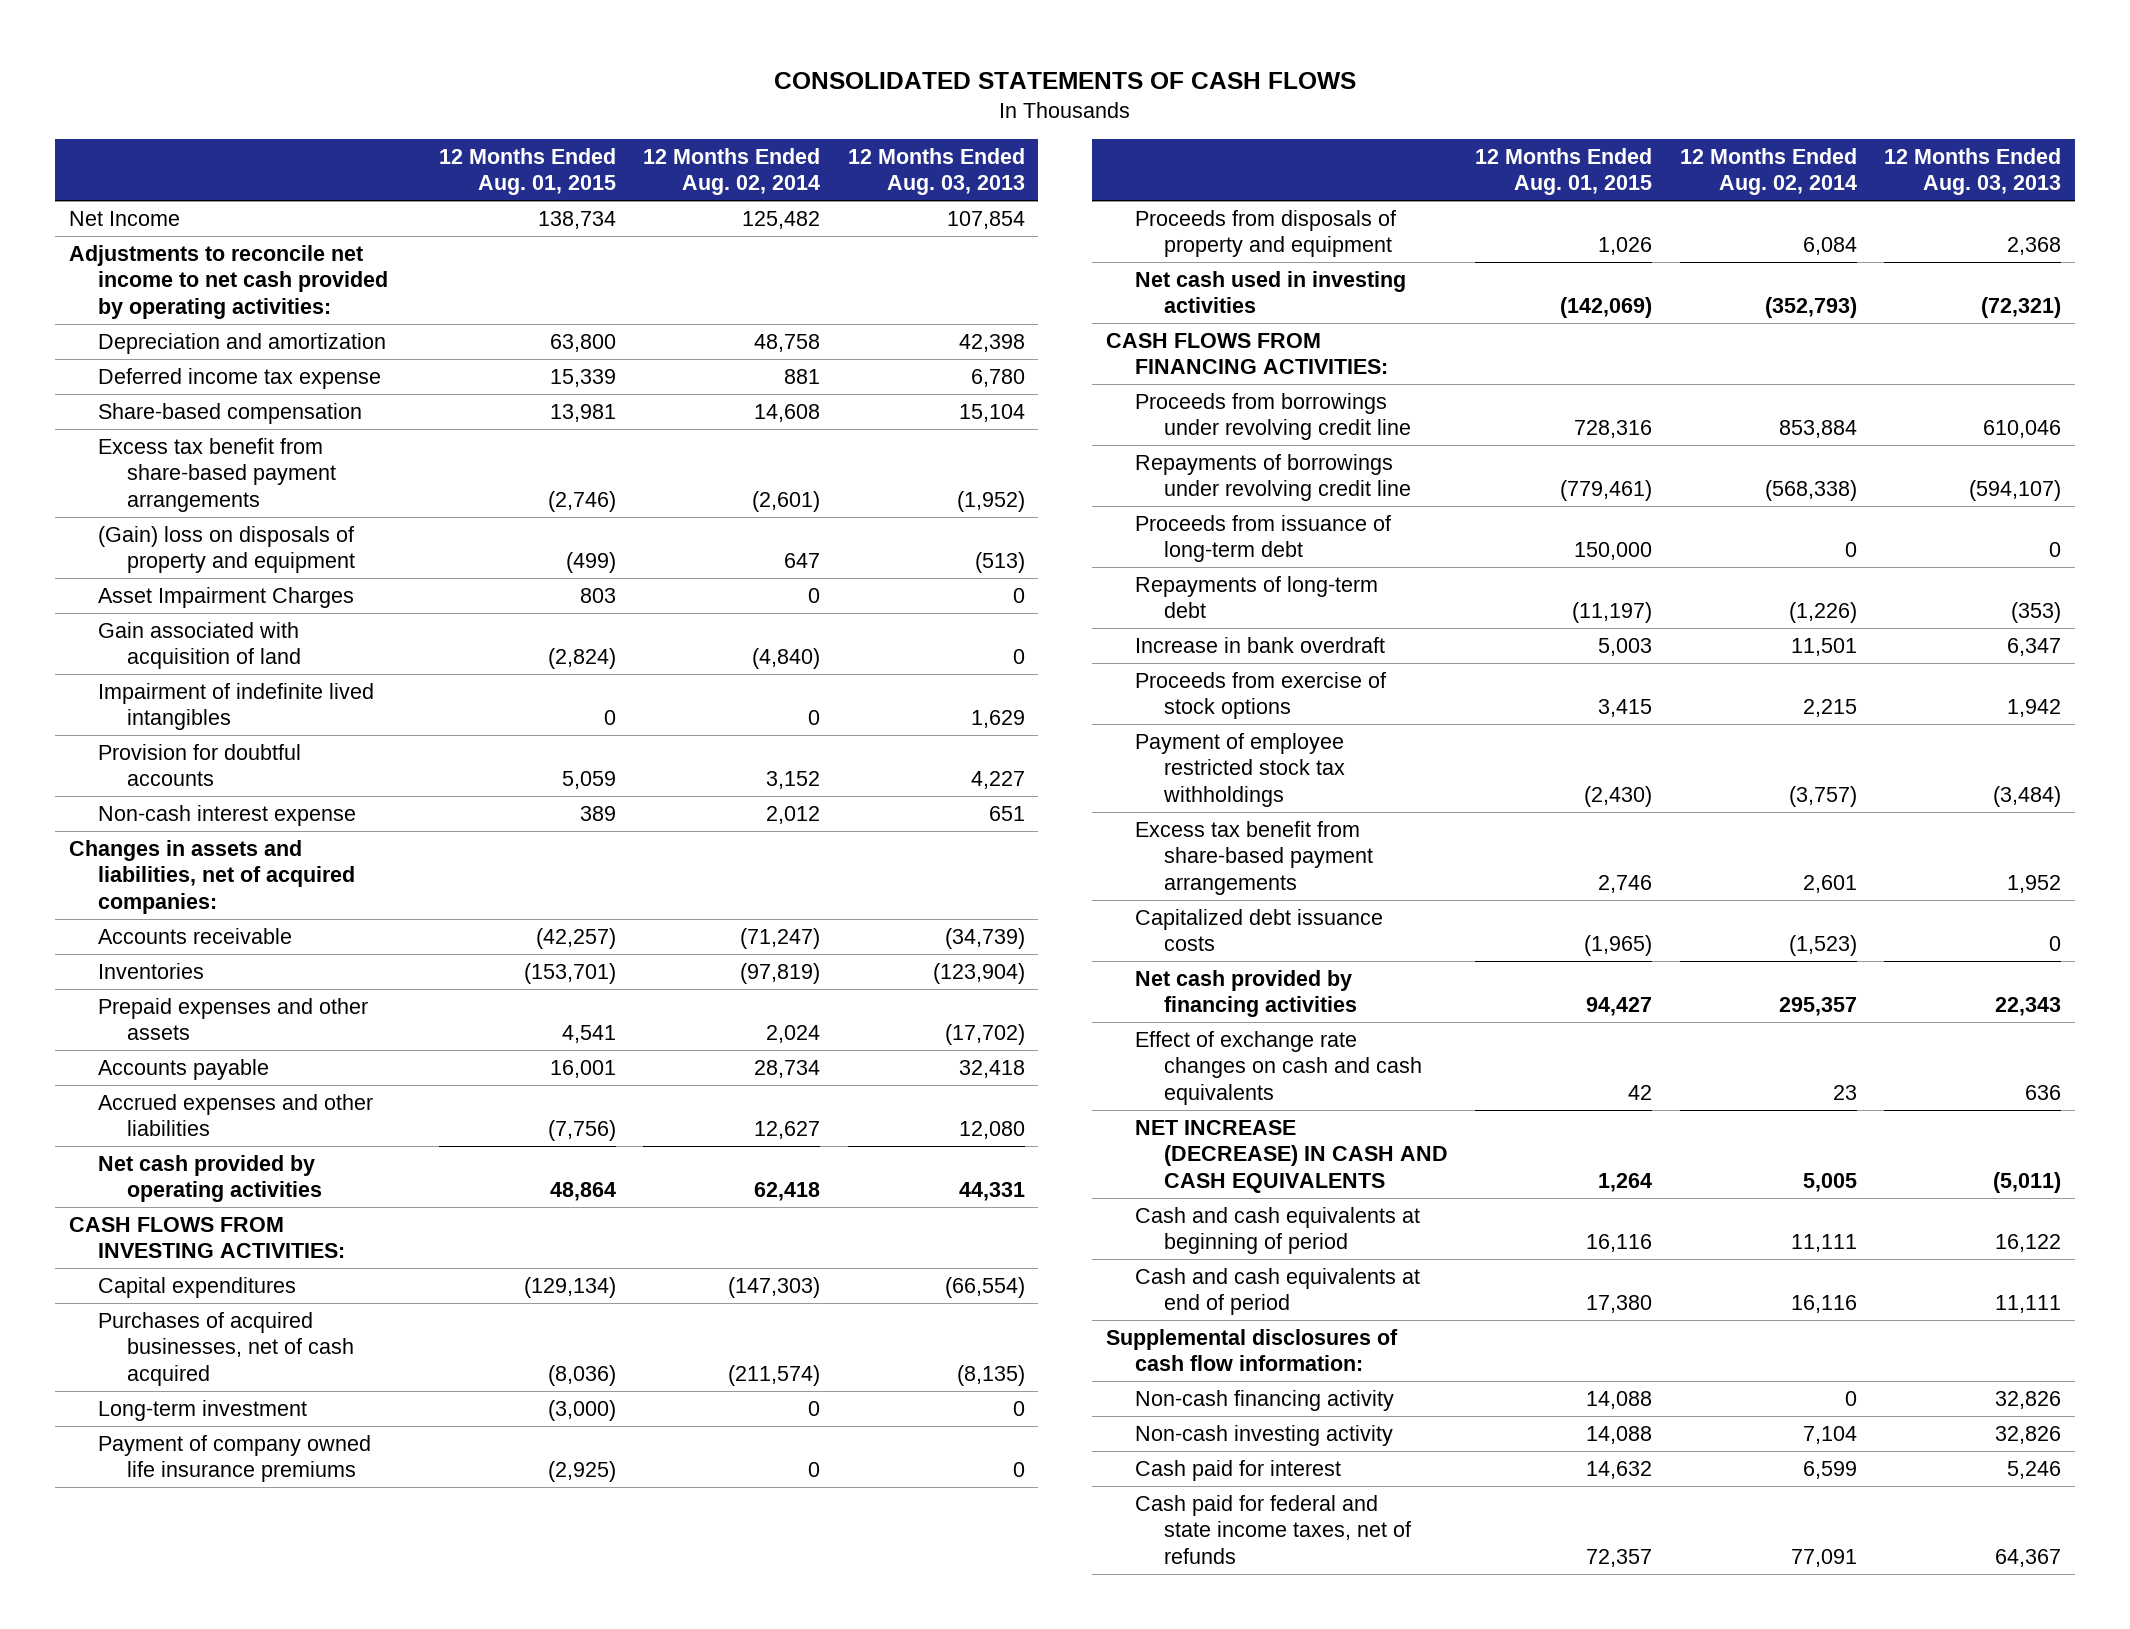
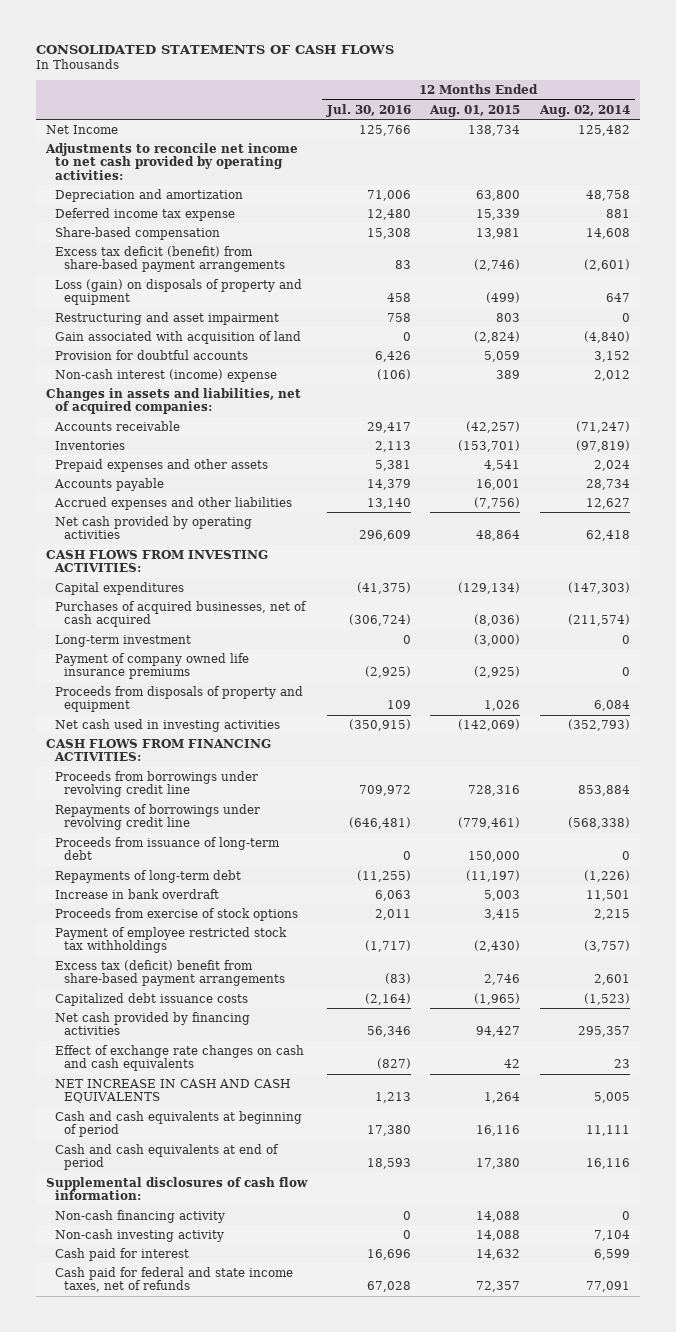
- | 12 Months Ended Aug. 01, 2015 | 12 Months Ended Aug. 02, 2014 | 12 Months Ended Aug. 03, 2013
+ | 12 Months Ended Jul. 30, 2016 | 12 Months Ended Aug. 01, 2015 | 12 Months Ended Aug. 02, 2014
- Excess tax benefit from share-based payment arrangements | (2,746) | (2,601) | (1,952)
- (Gain) loss on disposals of property and equipment | (499) | 647 | (513)
- Asset Impairment Charges | 803 | 0 | 0
+ Excess tax deficit (benefit) from share-based payment arrangements | 83 | (2,746) | (2,601)
+ Loss (gain) on disposals of property and equipment | 458 | (499) | 647
+ Restructuring and asset impairment | 758 | 803 | 0
- Impairment of indefinite lived intangibles | 0 | 0 | 1,629
- Non-cash interest expense | 389 | 2,012 | 651
+ Non-cash interest (income) expense | (106) | 389 | 2,012
- Excess tax benefit from share-based payment arrangements | 2,746 | 2,601 | 1,952
+ Excess tax (deficit) benefit from share-based payment arrangements | (83) | 2,746 | 2,601
- NET INCREASE (DECREASE) IN CASH AND CASH EQUIVALENTS | 1,264 | 5,005 | (5,011)
+ NET INCREASE IN CASH AND CASH EQUIVALENTS | 1,213 | 1,264 | 5,005

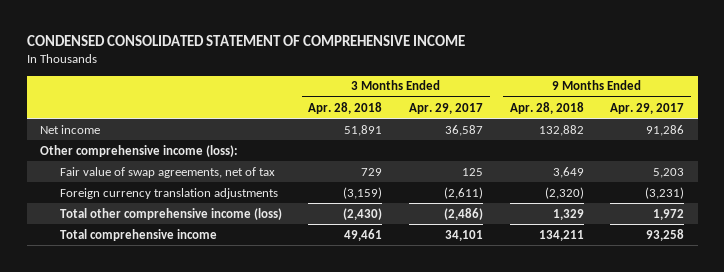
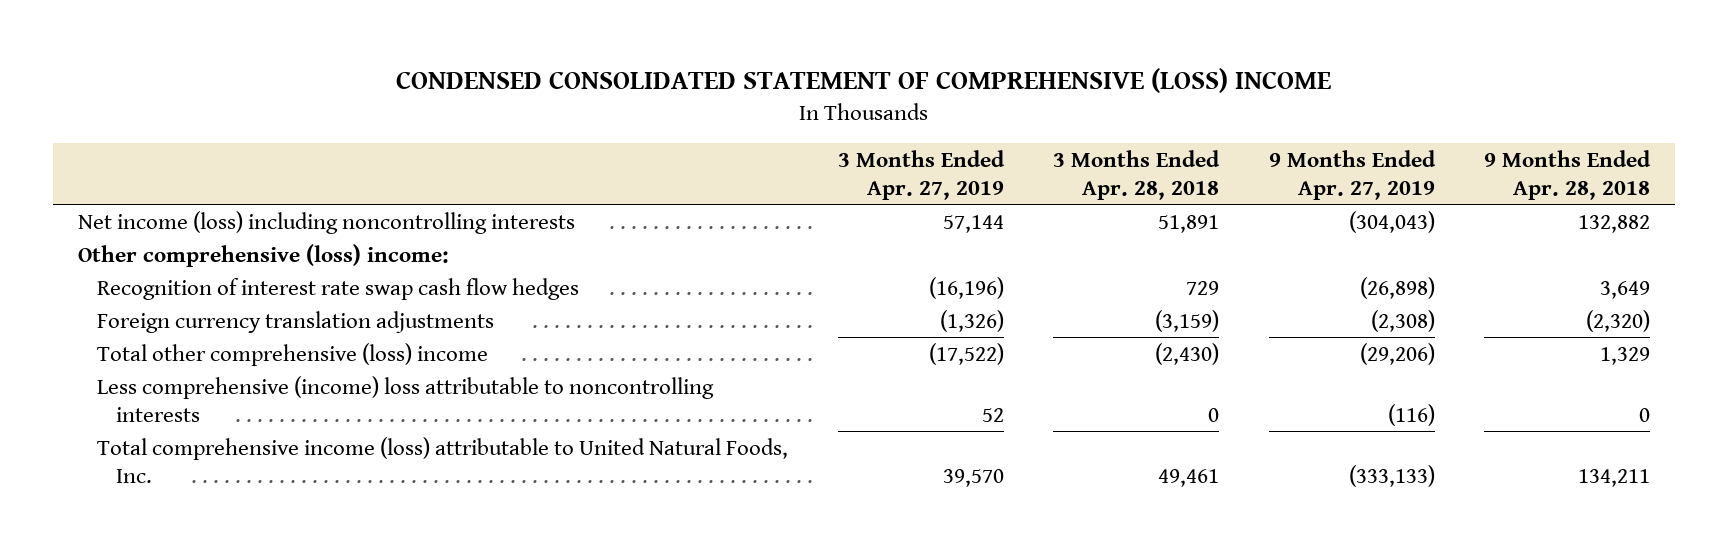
- CONDENSED CONSOLIDATED STATEMENT OF COMPREHENSIVE INCOME
+ CONDENSED CONSOLIDATED STATEMENT OF COMPREHENSIVE (LOSS) INCOME
- | 3 Months Ended Apr. 28, 2018 | 3 Months Ended Apr. 29, 2017 | 9 Months Ended Apr. 28, 2018 | 9 Months Ended Apr. 29, 2017
+ | 3 Months Ended Apr. 27, 2019 | 3 Months Ended Apr. 28, 2018 | 9 Months Ended Apr. 27, 2019 | 9 Months Ended Apr. 28, 2018
- Net income | 51,891 | 36,587 | 132,882 | 91,286
- Other comprehensive income (loss):
- Fair value of swap agreements, net of tax | 729 | 125 | 3,649 | 5,203
+ Net income (loss) including noncontrolling interests | 57,144 | 51,891 | (304,043) | 132,882
+ Other comprehensive (loss) income:
+ Recognition of interest rate swap cash flow hedges | (16,196) | 729 | (26,898) | 3,649
- Total other comprehensive income (loss) | (2,430) | (2,486) | 1,329 | 1,972
- Total comprehensive income | 49,461 | 34,101 | 134,211 | 93,258
+ Total other comprehensive (loss) income | (17,522) | (2,430) | (29,206) | 1,329
+ Less comprehensive (income) loss attributable to noncontrolling interests | 52 | 0 | (116) | 0
+ Total comprehensive income (loss) attributable to United Natural Foods, Inc. | 39,570 | 49,461 | (333,133) | 134,211

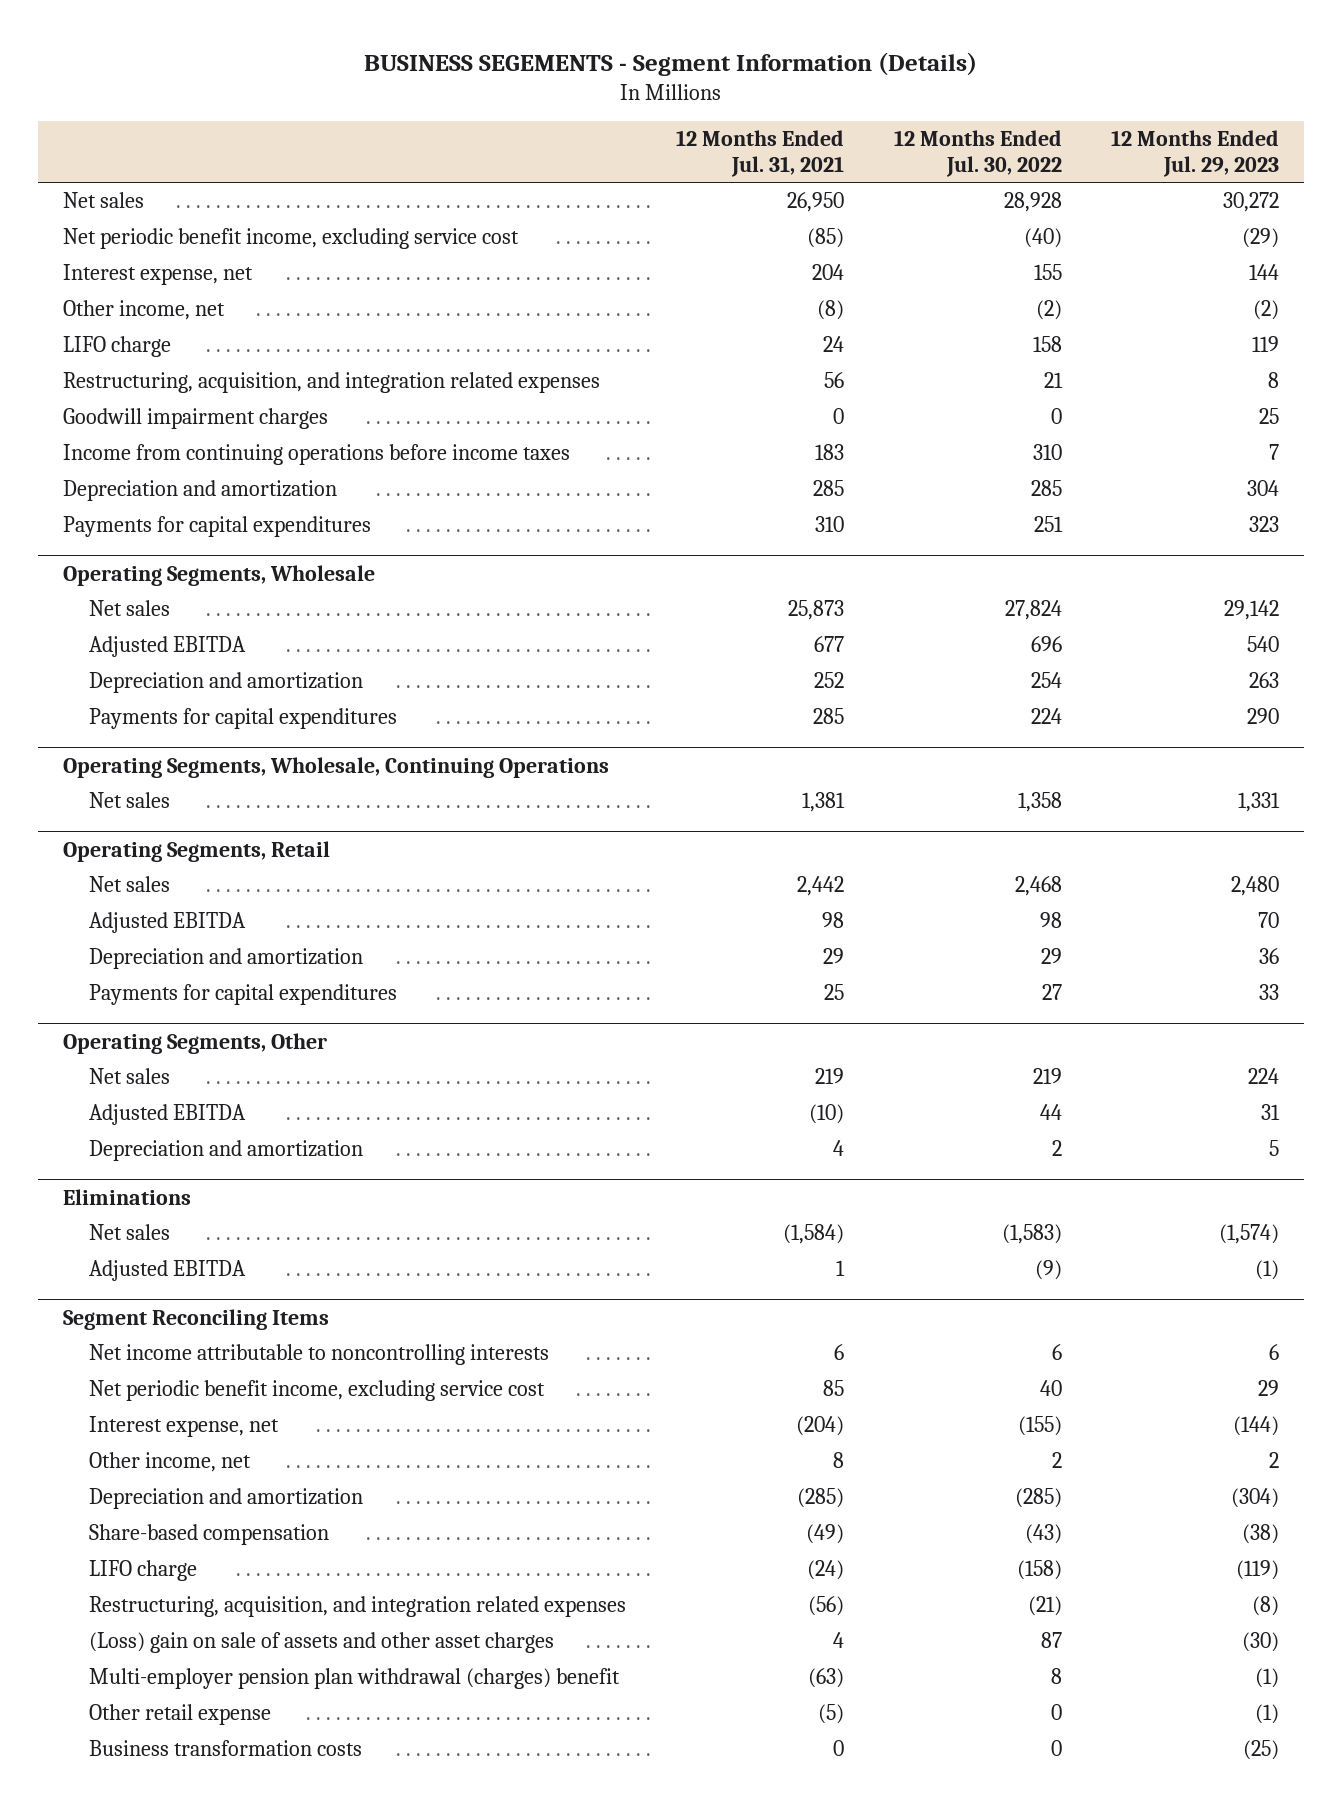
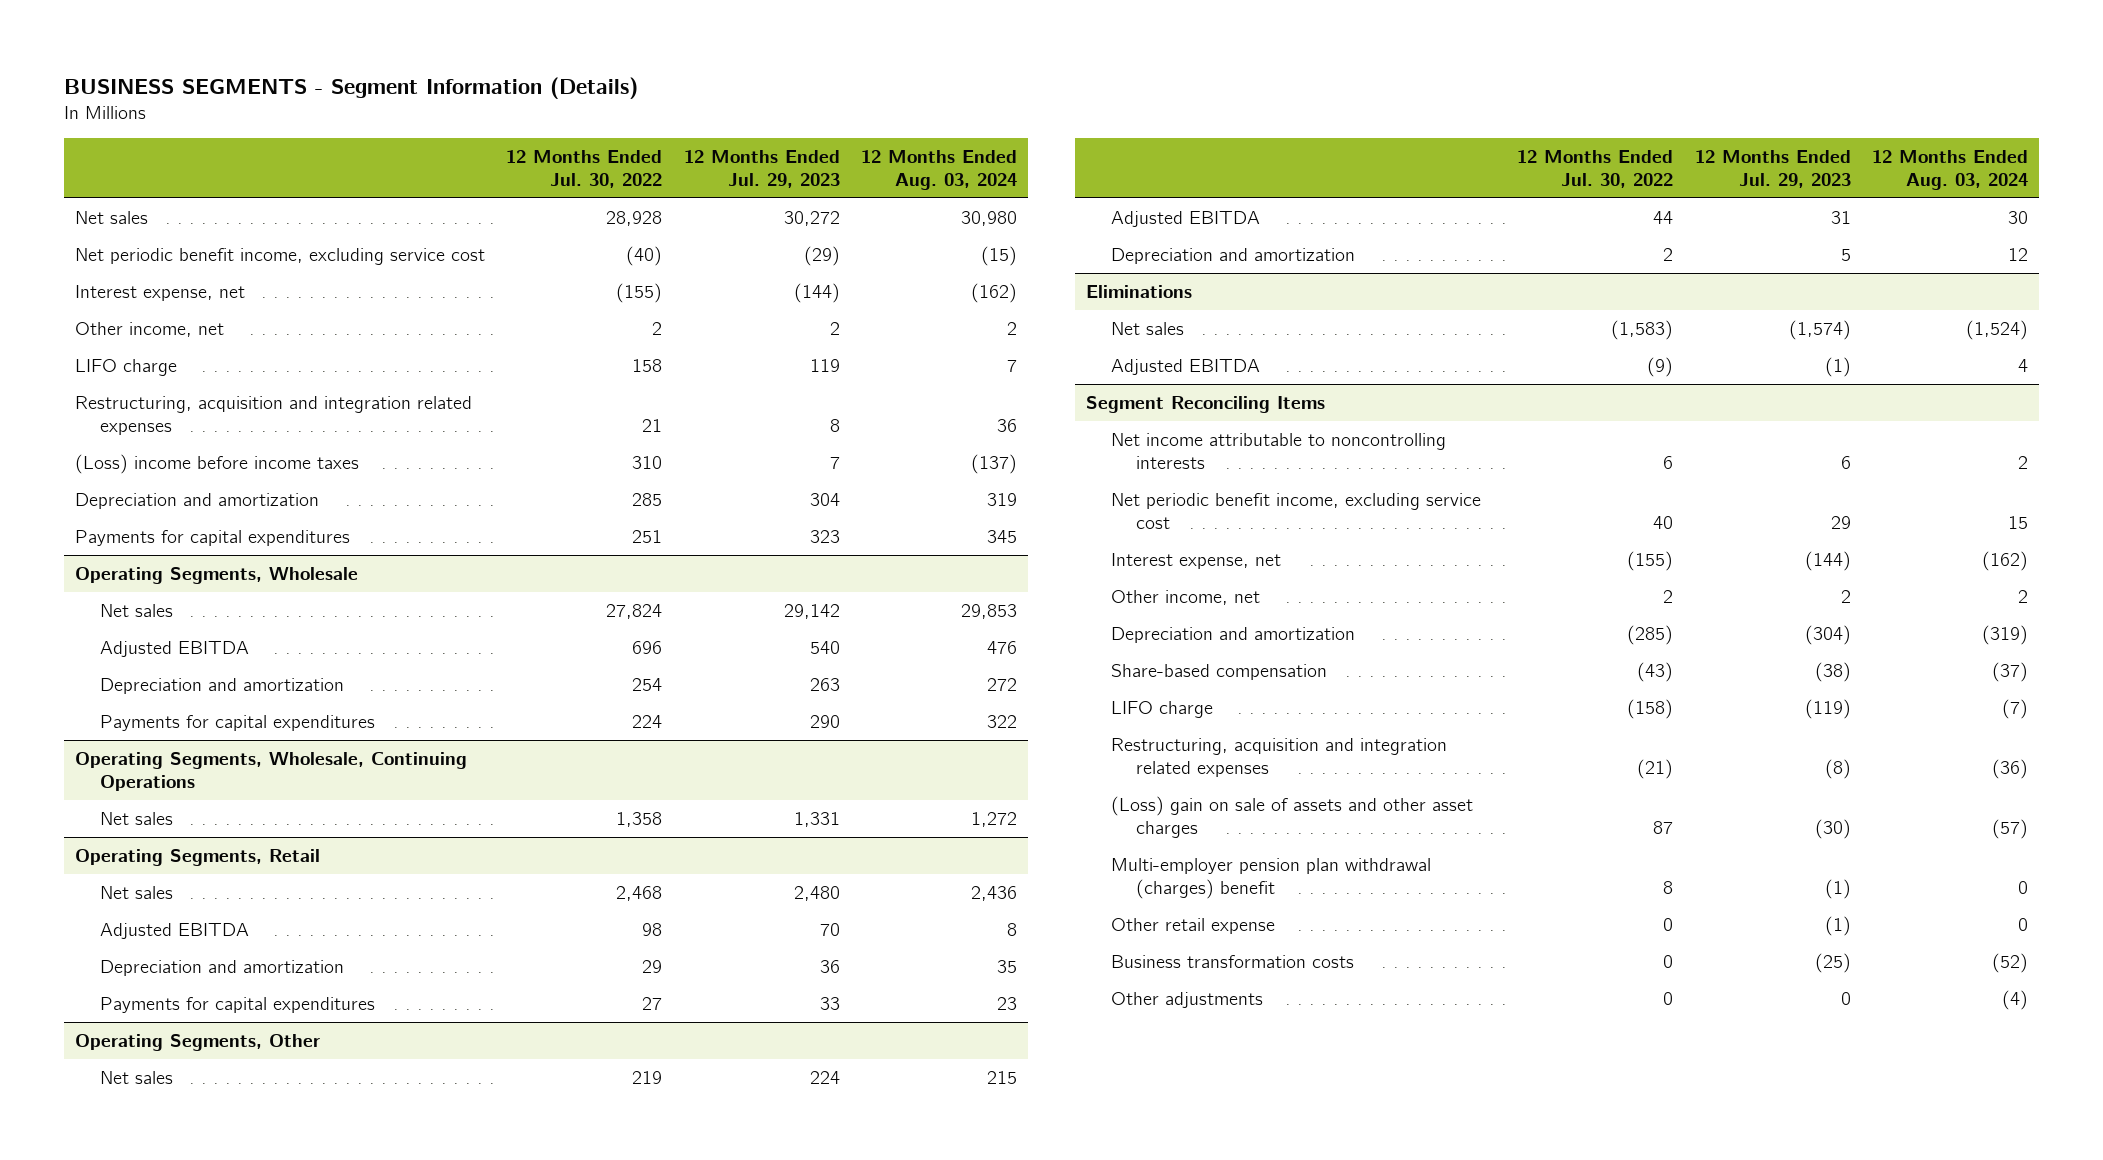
- BUSINESS SEGEMENTS - Segment Information (Details)
+ BUSINESS SEGMENTS - Segment Information (Details)
- | 12 Months Ended Jul. 31, 2021 | 12 Months Ended Jul. 30, 2022 | 12 Months Ended Jul. 29, 2023
+ | 12 Months Ended Jul. 30, 2022 | 12 Months Ended Jul. 29, 2023 | 12 Months Ended Aug. 03, 2024
- Interest expense, net | 204 | 155 | 144
- Other income, net | (8) | (2) | (2)
+ Interest expense, net | (155) | (144) | (162)
+ Other income, net | 2 | 2 | 2
- Restructuring, acquisition, and integration related expenses | 56 | 21 | 8
- Goodwill impairment charges | 0 | 0 | 25
- Income from continuing operations before income taxes | 183 | 310 | 7
+ Restructuring, acquisition and integration related expenses | 21 | 8 | 36
+ (Loss) income before income taxes | 310 | 7 | (137)
@ Segment Reconciling Items
- Restructuring, acquisition, and integration related expenses | (56) | (21) | (8)
+ Restructuring, acquisition and integration related expenses | (21) | (8) | (36)
+ Other adjustments | 0 | 0 | (4)

